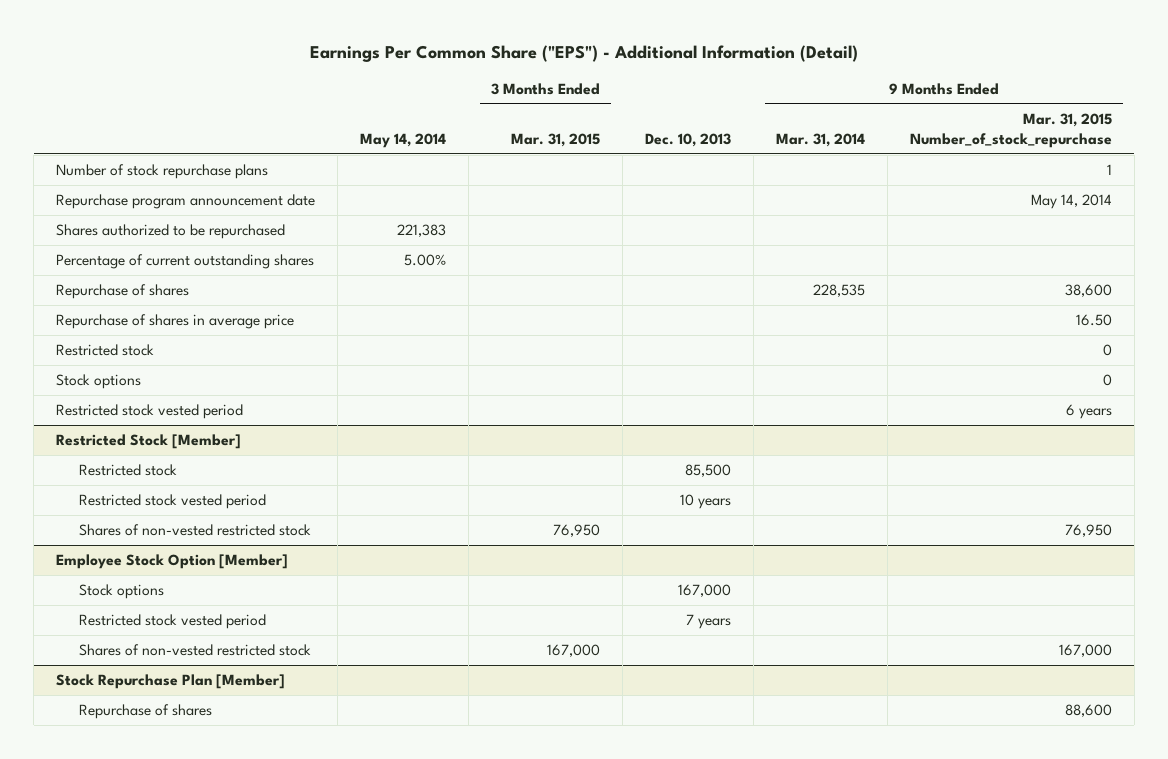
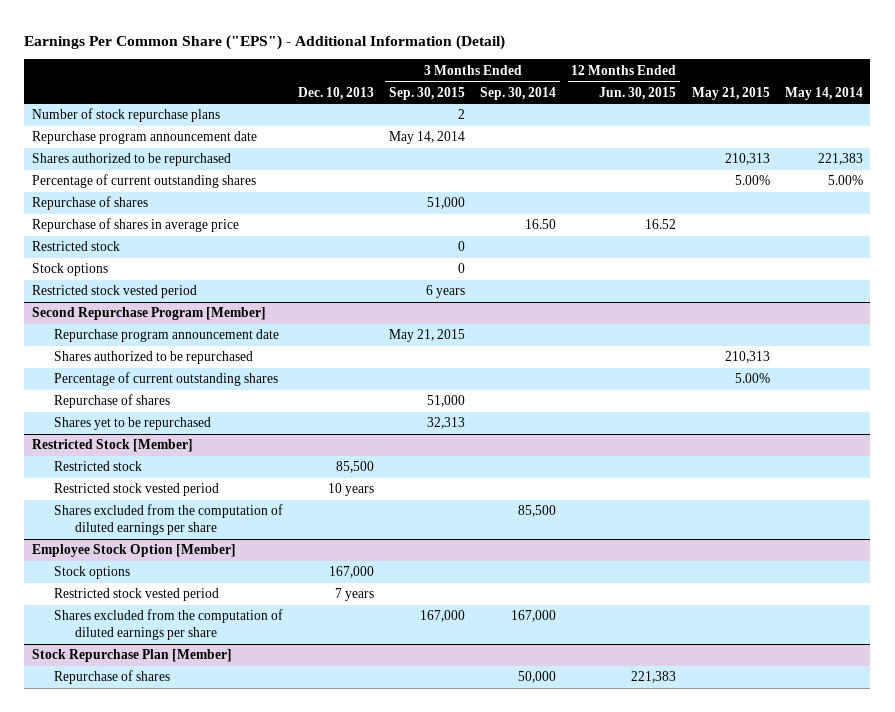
- | May 14, 2014 | 3 Months Ended Mar. 31, 2015 | Dec. 10, 2013 | 9 Months Ended Mar. 31, 2014 | 9 Months Ended Mar. 31, 2015 Number_of_stock_repurchase
+ | Dec. 10, 2013 | 3 Months Ended Sep. 30, 2015 | 3 Months Ended Sep. 30, 2014 | 12 Months Ended Jun. 30, 2015 | May 21, 2015 | May 14, 2014
+ Second Repurchase Program [Member]
+ Repurchase program announcement date | | May 21, 2015 | | | |
+ Shares authorized to be repurchased | | | | | 210,313 |
+ Percentage of current outstanding shares | | | | | 5.00% |
+ Repurchase of shares | | 51,000 | | | |
+ Shares yet to be repurchased | | 32,313 | | | |
@ Restricted Stock [Member]
- Shares of non-vested restricted stock | | 76,950 | | | 76,950
+ Shares excluded from the computation of diluted earnings per share | | | 85,500 | | |
@ Employee Stock Option [Member]
- Shares of non-vested restricted stock | | 167,000 | | | 167,000
+ Shares excluded from the computation of diluted earnings per share | | 167,000 | 167,000 | | |

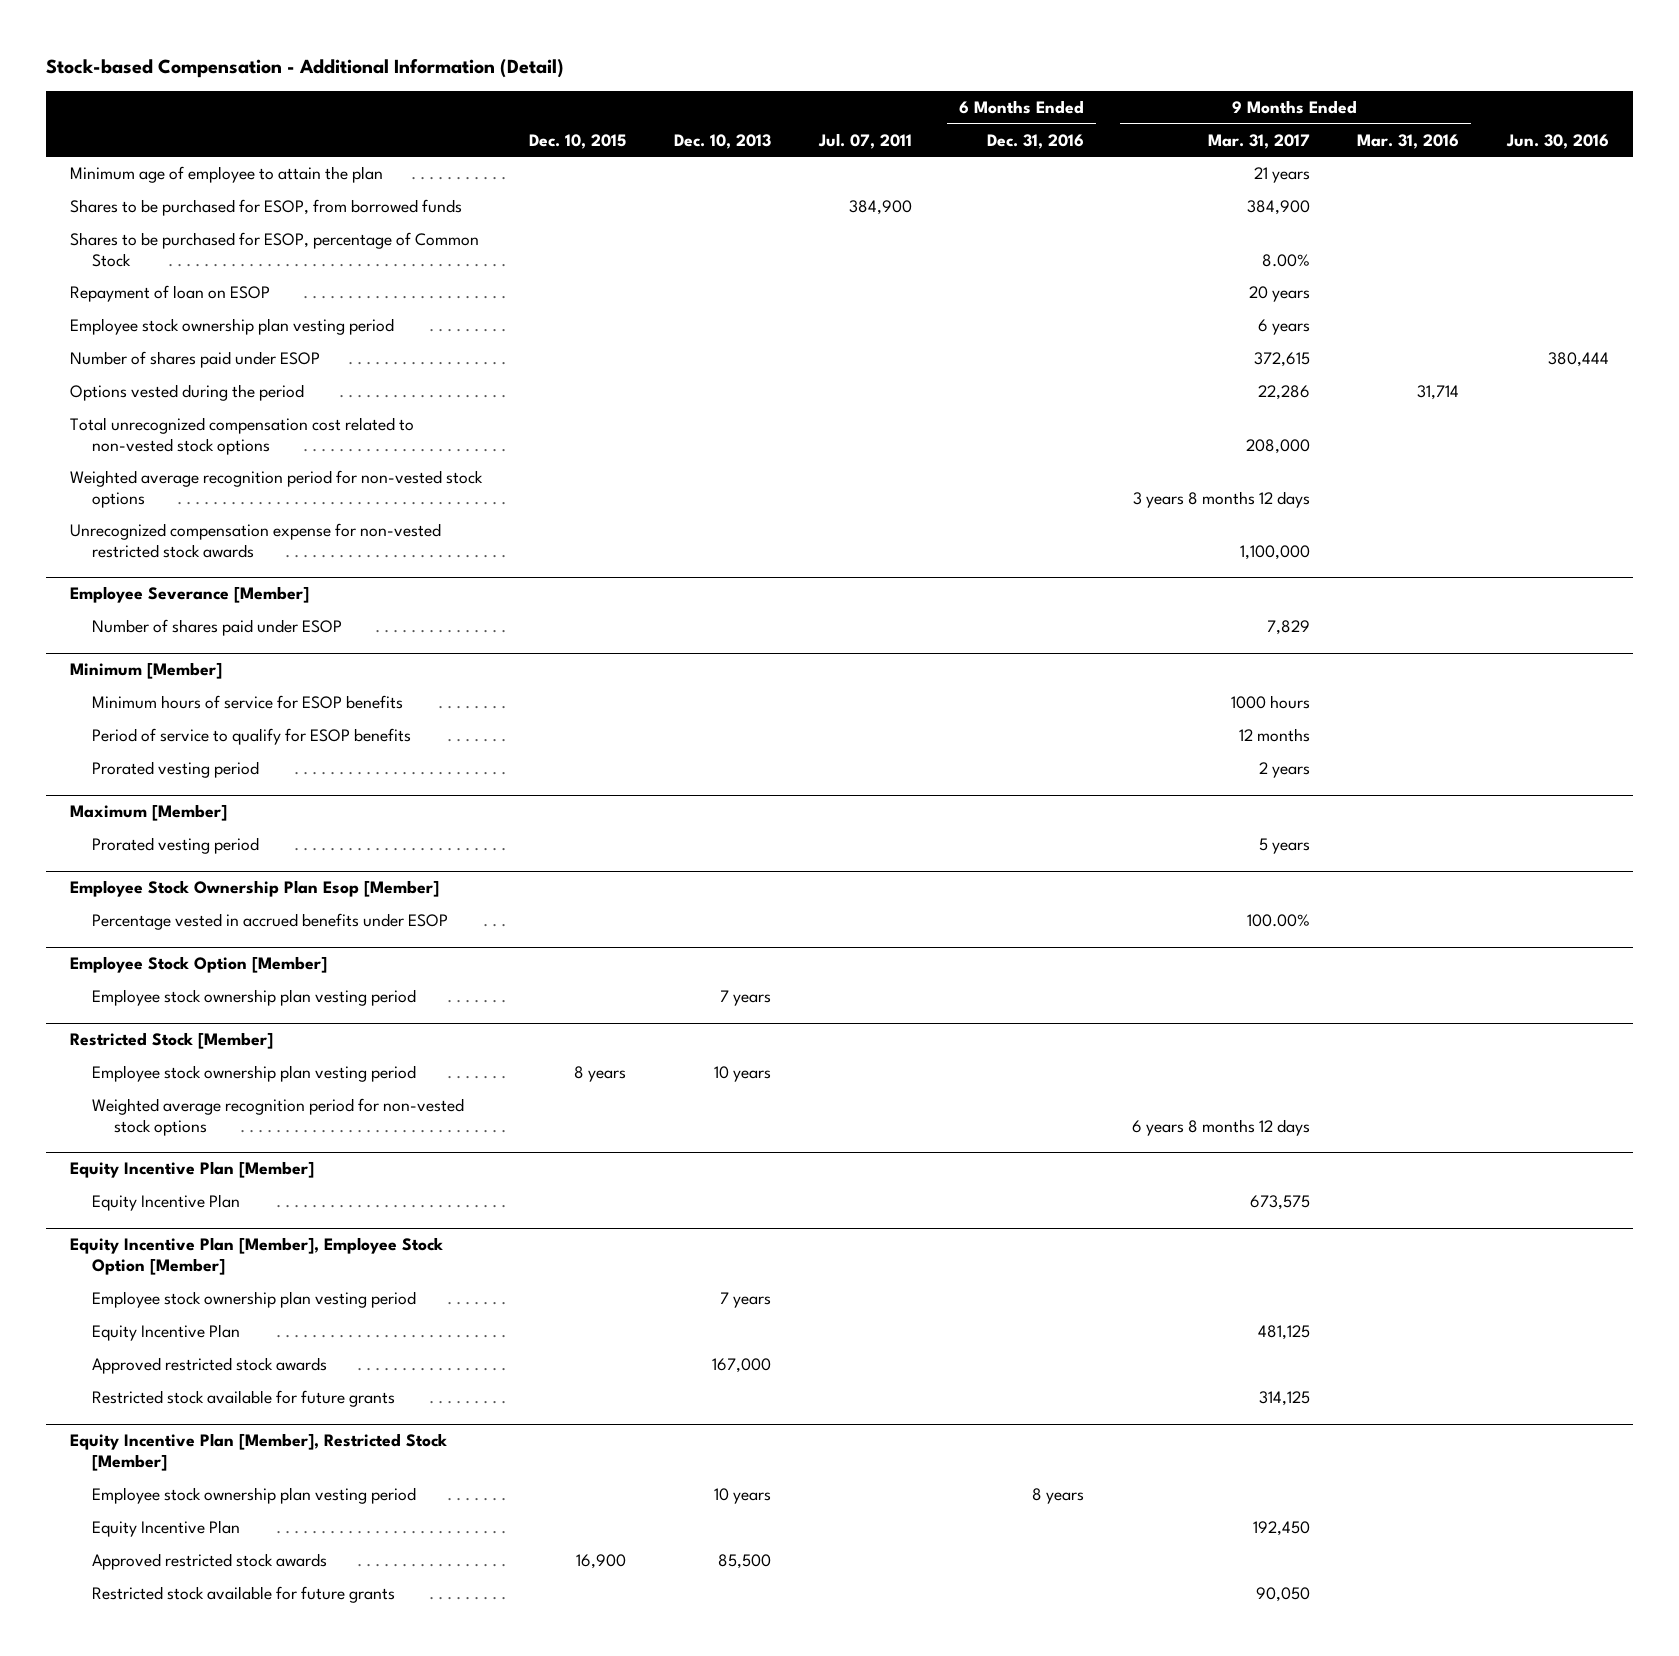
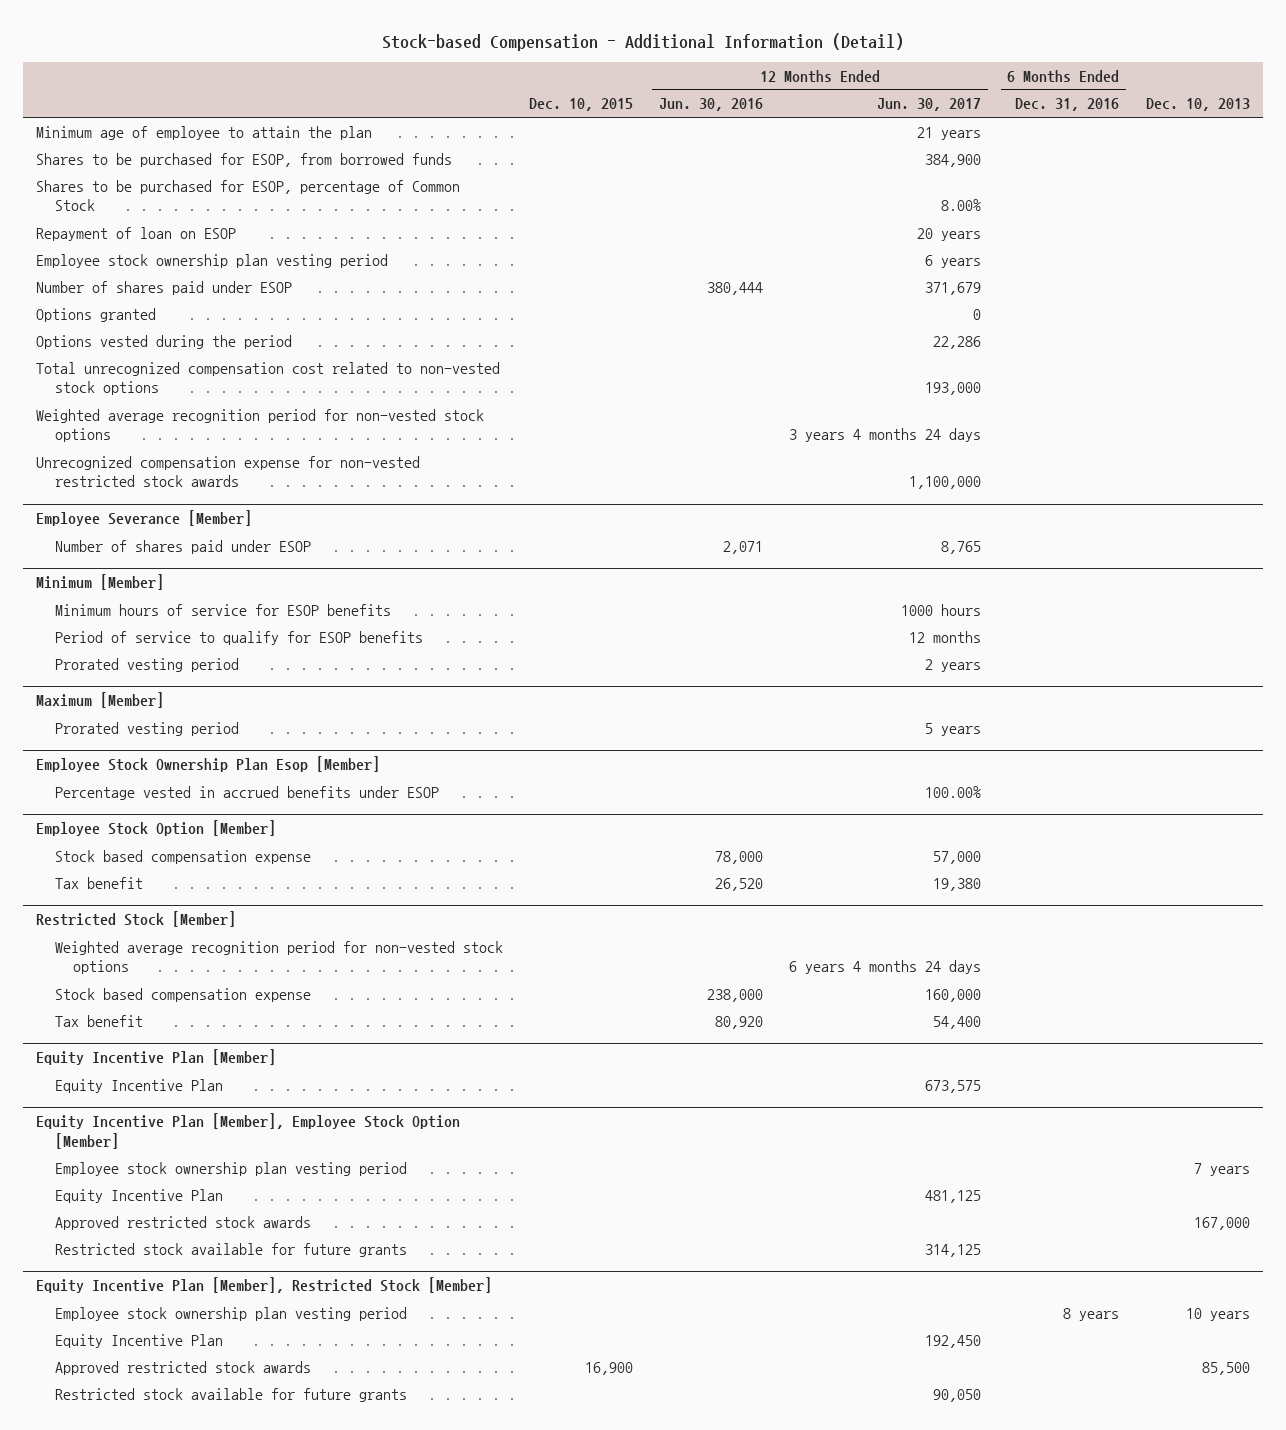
- | Dec. 10, 2015 | Dec. 10, 2013 | Jul. 07, 2011 | 6 Months Ended Dec. 31, 2016 | 9 Months Ended Mar. 31, 2017 | 9 Months Ended Mar. 31, 2016 | Jun. 30, 2016
+ | Dec. 10, 2015 | 12 Months Ended Jun. 30, 2016 | 12 Months Ended Jun. 30, 2017 | 6 Months Ended Dec. 31, 2016 | Dec. 10, 2013
+ Options granted | | | 0 | |
@ Employee Stock Option [Member]
- Employee stock ownership plan vesting period | | 7 years | | | | |
+ Stock based compensation expense | | 78,000 | 57,000 | |
+ Tax benefit | | 26,520 | 19,380 | |
@ Restricted Stock [Member]
- Employee stock ownership plan vesting period | 8 years | 10 years | | | | |
+ Stock based compensation expense | | 238,000 | 160,000 | |
+ Tax benefit | | 80,920 | 54,400 | |

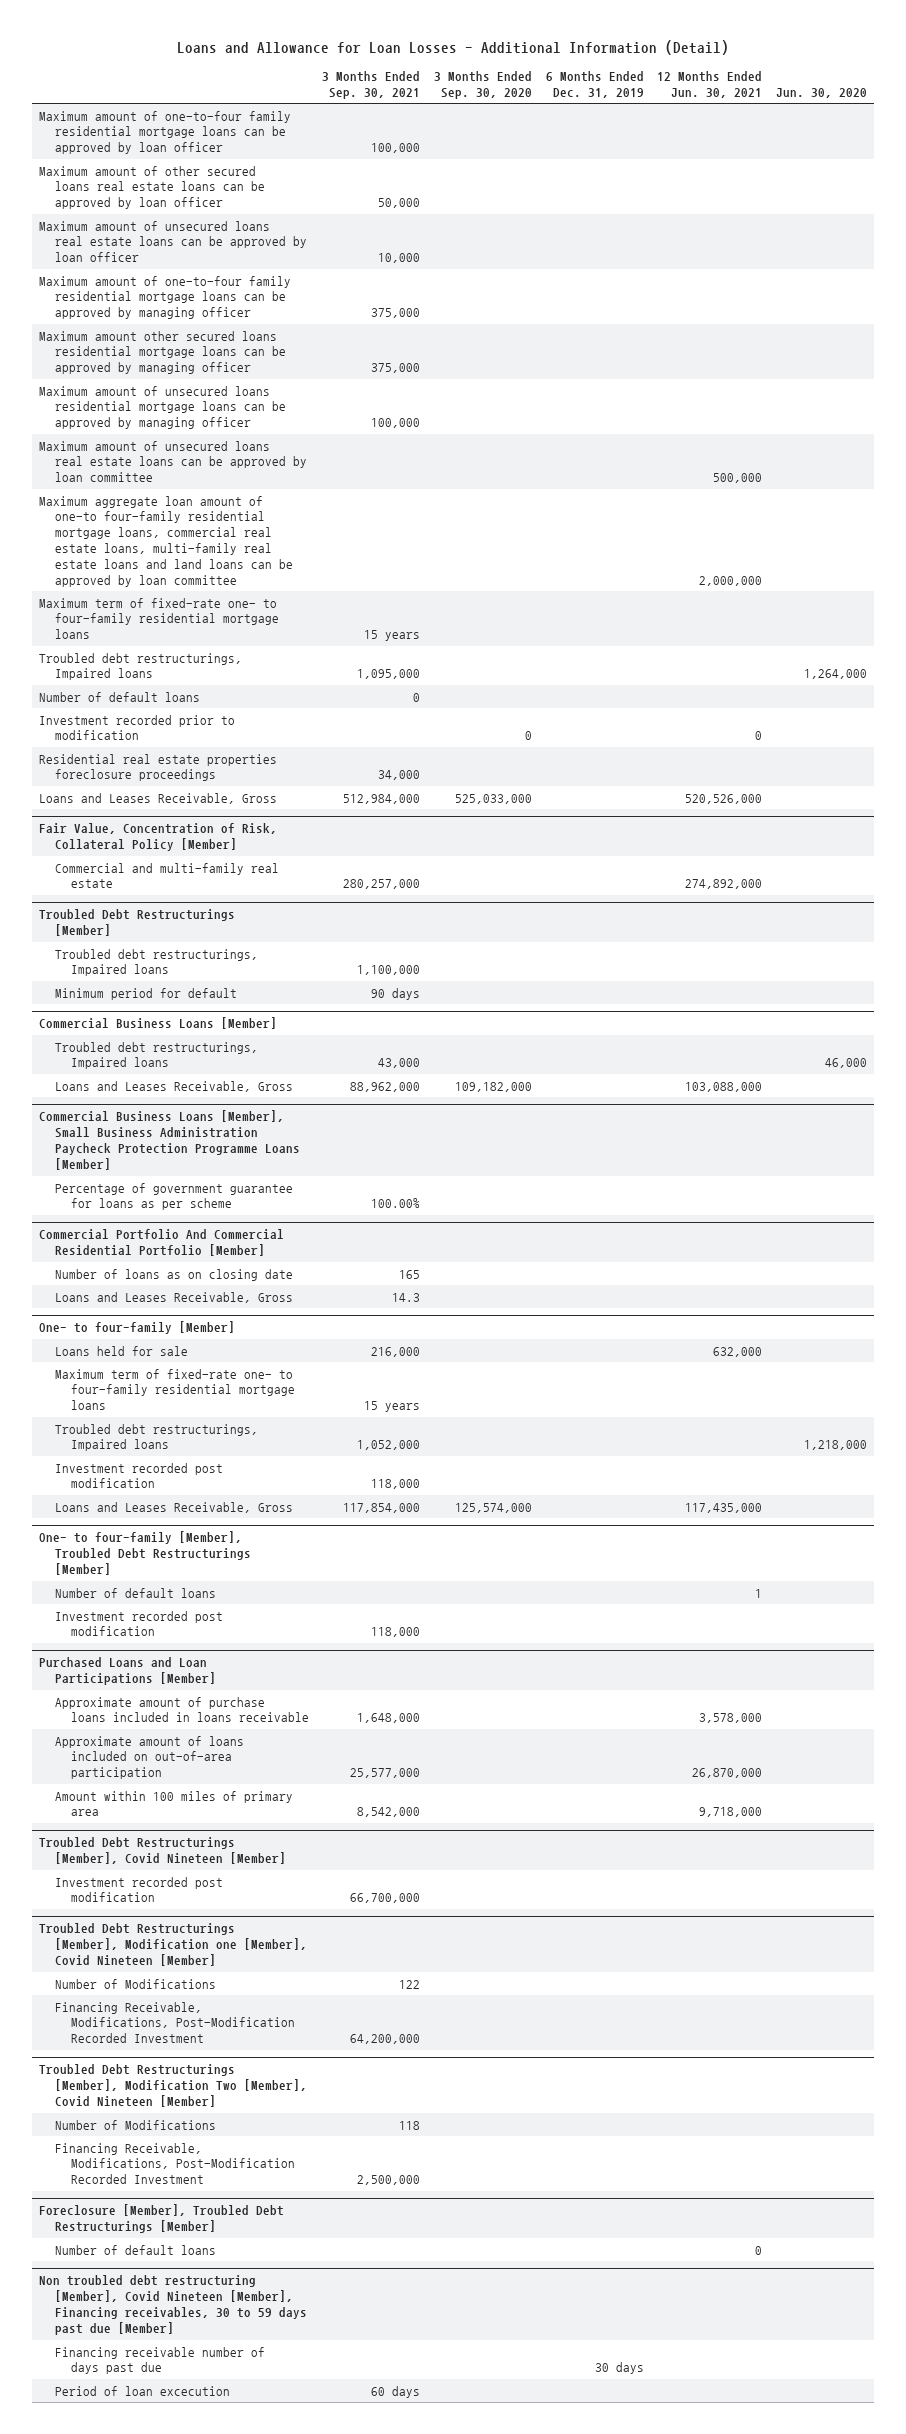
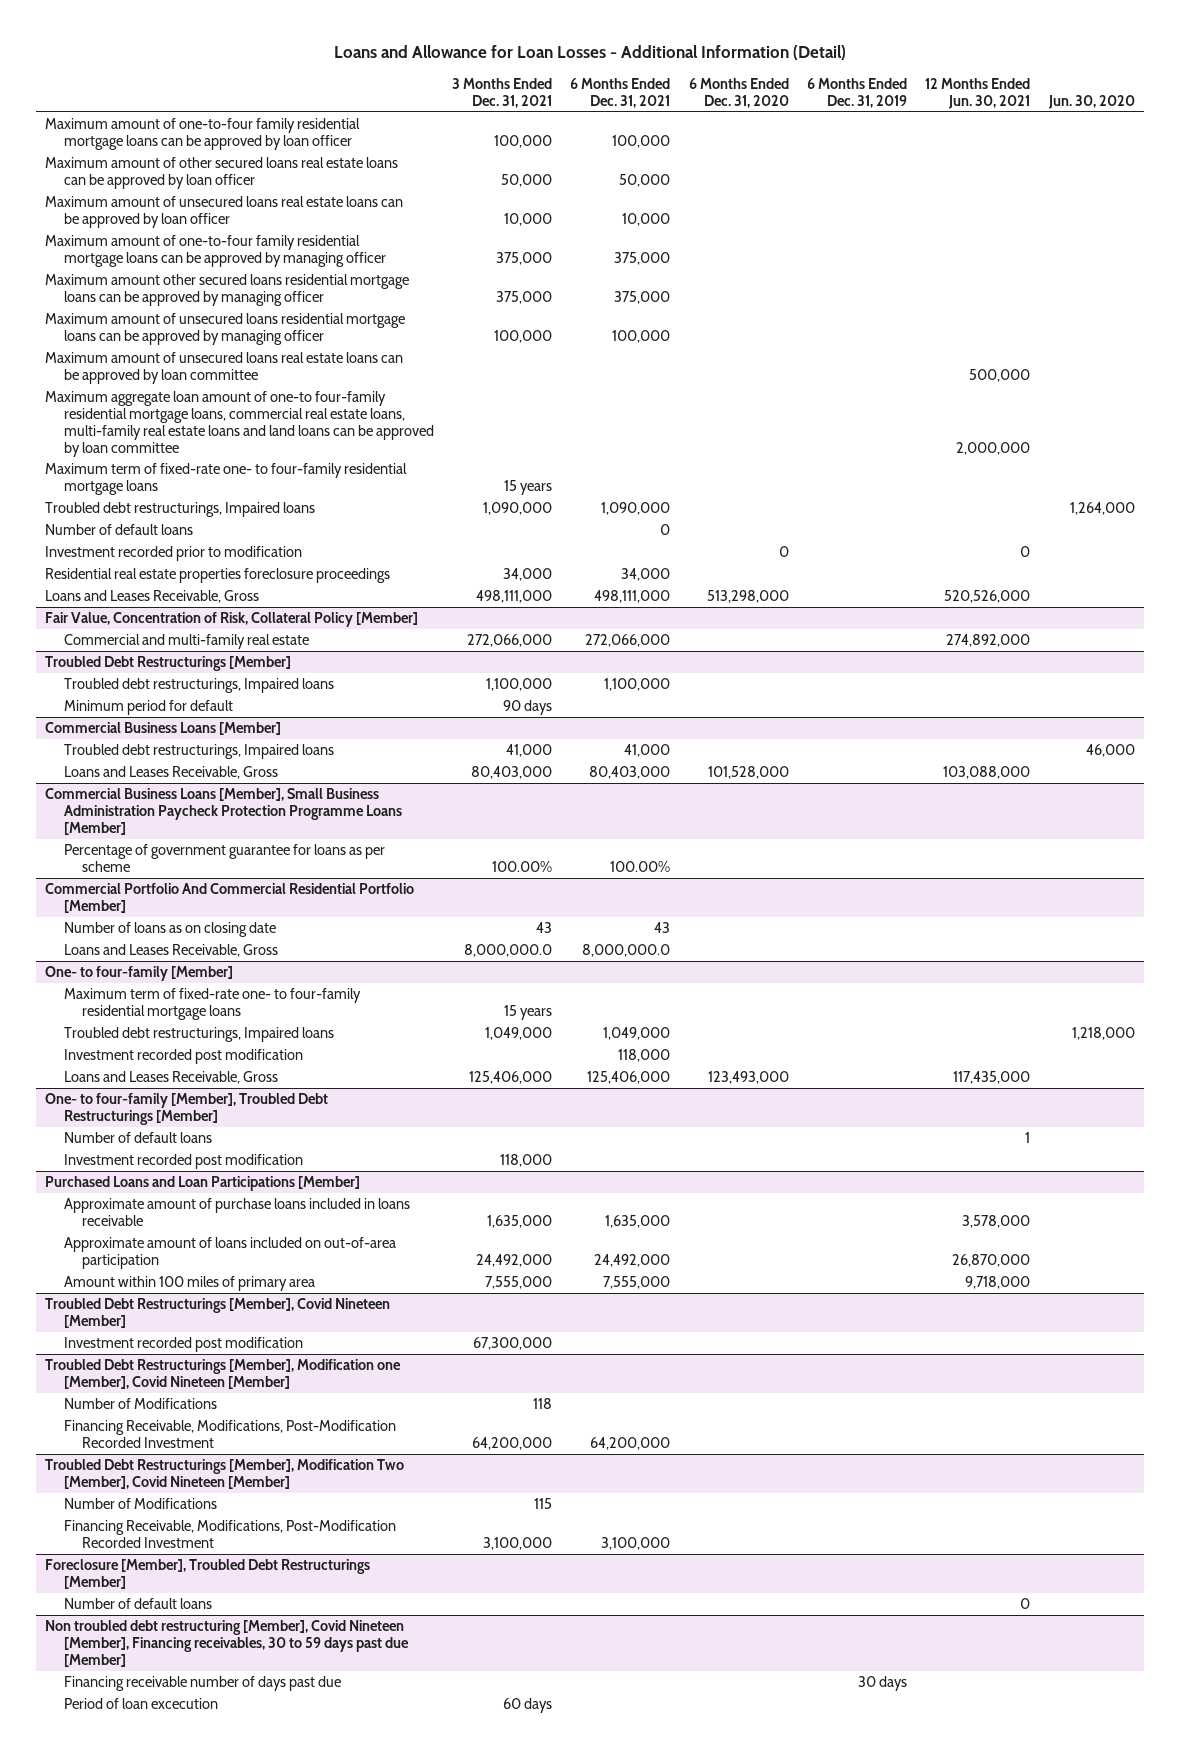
- | 3 Months Ended Sep. 30, 2021 | 3 Months Ended Sep. 30, 2020 | 6 Months Ended Dec. 31, 2019 | 12 Months Ended Jun. 30, 2021 | Jun. 30, 2020
+ | 3 Months Ended Dec. 31, 2021 | 6 Months Ended Dec. 31, 2021 | 6 Months Ended Dec. 31, 2020 | 6 Months Ended Dec. 31, 2019 | 12 Months Ended Jun. 30, 2021 | Jun. 30, 2020
@ One- to four-family [Member]
- Loans held for sale | 216,000 | | | 632,000 |

